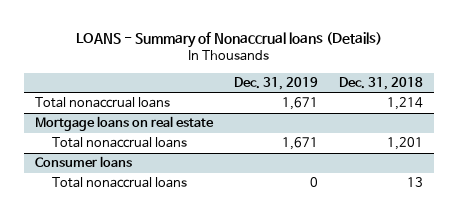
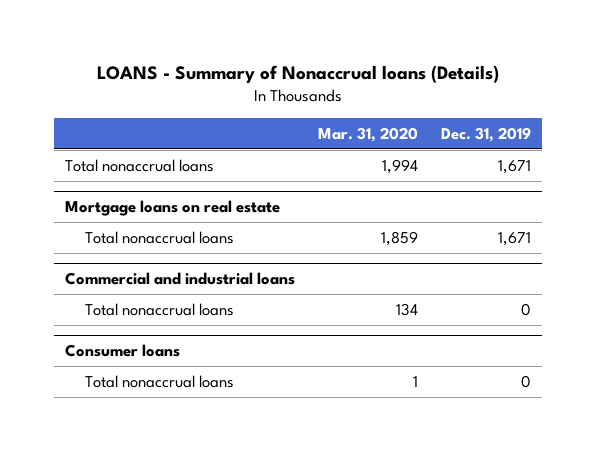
- | Dec. 31, 2019 | Dec. 31, 2018
+ | Mar. 31, 2020 | Dec. 31, 2019
+ Commercial and industrial loans
+ Total nonaccrual loans | 134 | 0

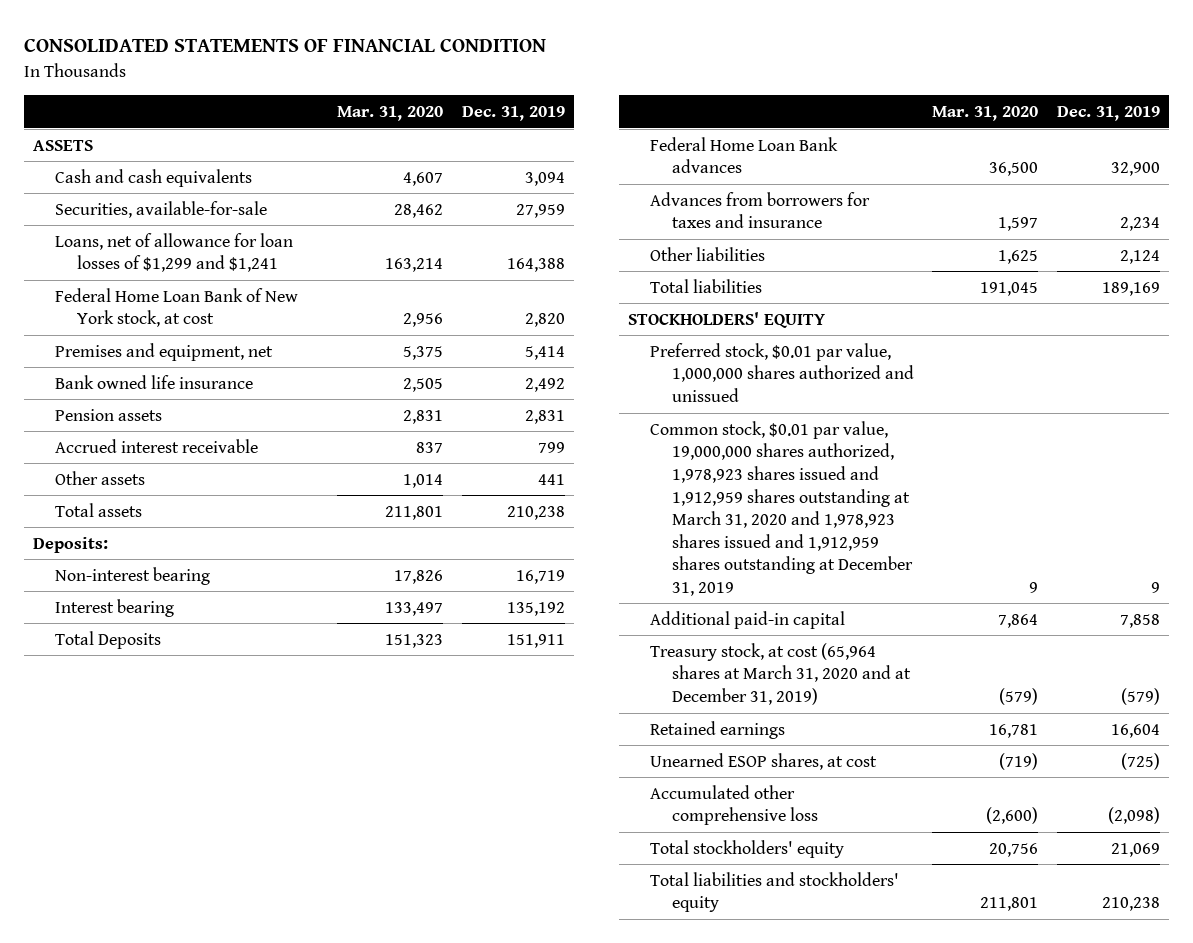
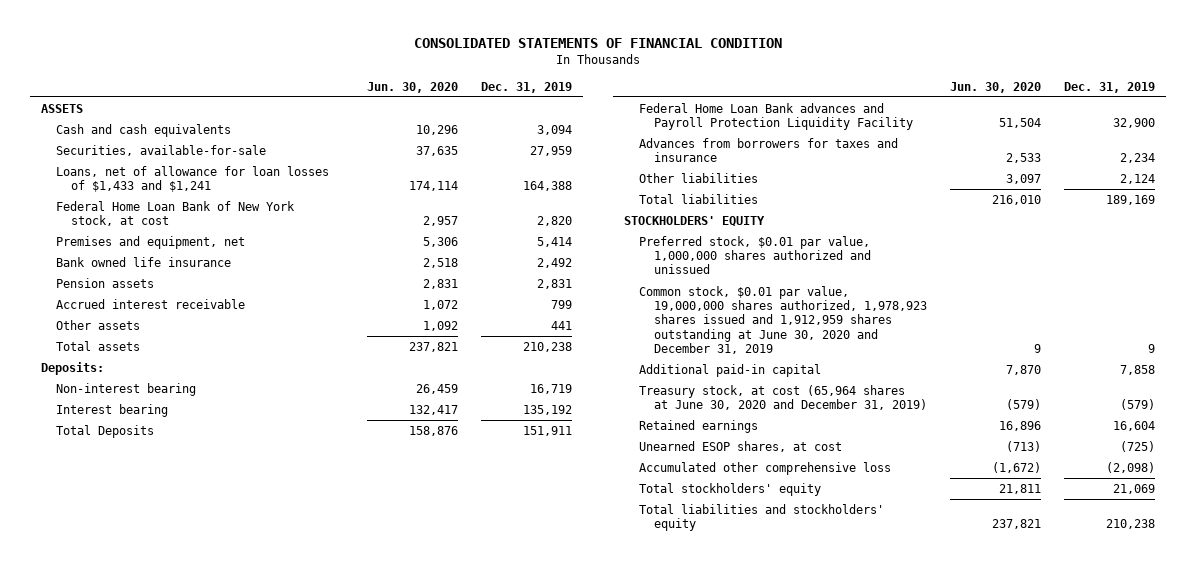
- | Mar. 31, 2020 | Dec. 31, 2019
+ | Jun. 30, 2020 | Dec. 31, 2019
- Loans, net of allowance for loan losses of $1,299 and $1,241 | 163,214 | 164,388
+ Loans, net of allowance for loan losses of $1,433 and $1,241 | 174,114 | 164,388
- Federal Home Loan Bank advances | 36,500 | 32,900
+ Federal Home Loan Bank advances and Payroll Protection Liquidity Facility | 51,504 | 32,900
- Common stock, $0.01 par value, 19,000,000 shares authorized, 1,978,923 shares issued and 1,912,959 shares outstanding at March 31, 2020 and 1,978,923 shares issued and 1,912,959 shares outstanding at December 31, 2019 | 9 | 9
+ Common stock, $0.01 par value, 19,000,000 shares authorized, 1,978,923 shares issued and 1,912,959 shares outstanding at June 30, 2020 and December 31, 2019 | 9 | 9
- Treasury stock, at cost (65,964 shares at March 31, 2020 and at December 31, 2019) | (579) | (579)
+ Treasury stock, at cost (65,964 shares at June 30, 2020 and December 31, 2019) | (579) | (579)

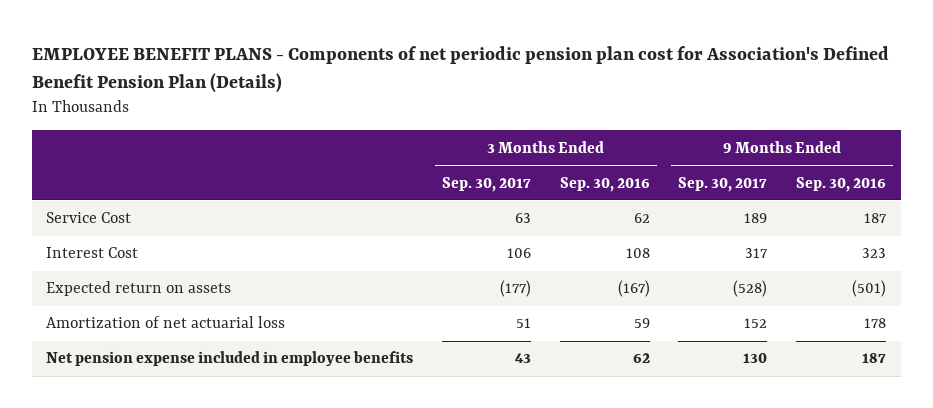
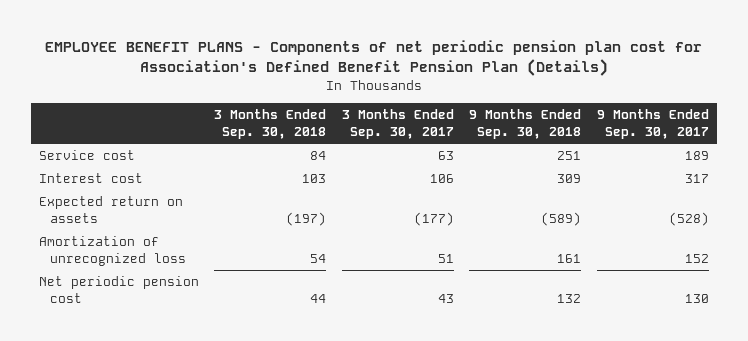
- | 3 Months Ended Sep. 30, 2017 | 3 Months Ended Sep. 30, 2016 | 9 Months Ended Sep. 30, 2017 | 9 Months Ended Sep. 30, 2016
+ | 3 Months Ended Sep. 30, 2018 | 3 Months Ended Sep. 30, 2017 | 9 Months Ended Sep. 30, 2018 | 9 Months Ended Sep. 30, 2017
- Service Cost | 63 | 62 | 189 | 187
- Interest Cost | 106 | 108 | 317 | 323
+ Service cost | 84 | 63 | 251 | 189
+ Interest cost | 103 | 106 | 309 | 317
- Amortization of net actuarial loss | 51 | 59 | 152 | 178
- Net pension expense included in employee benefits | 43 | 62 | 130 | 187
+ Amortization of unrecognized loss | 54 | 51 | 161 | 152
+ Net periodic pension cost | 44 | 43 | 132 | 130

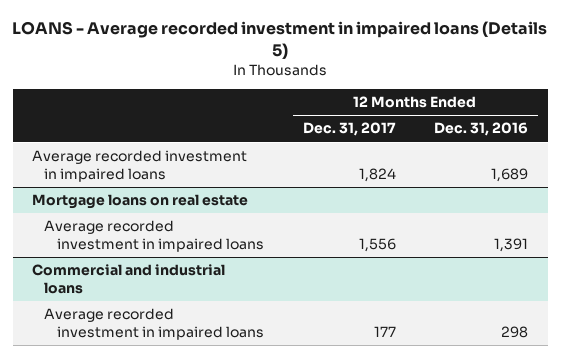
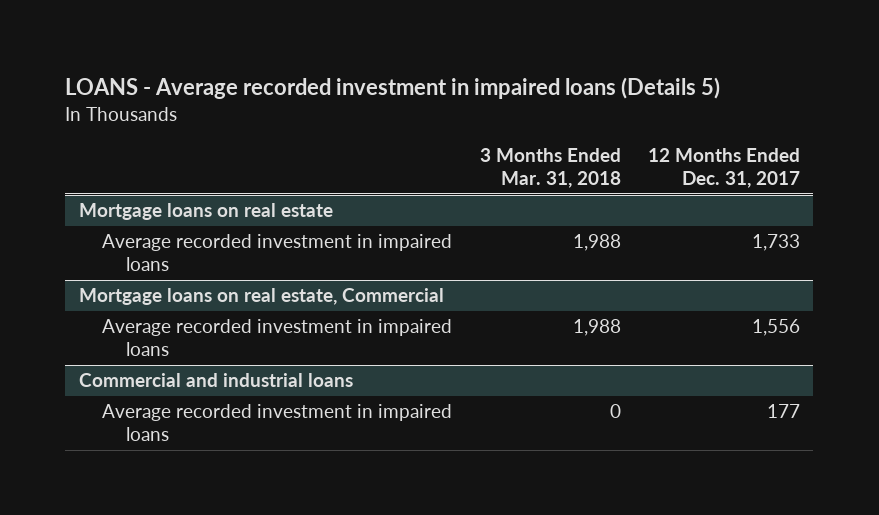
- | 12 Months Ended Dec. 31, 2017 | 12 Months Ended Dec. 31, 2016
+ | 3 Months Ended Mar. 31, 2018 | 12 Months Ended Dec. 31, 2017
- Average recorded investment in impaired loans | 1,824 | 1,689
@ Mortgage loans on real estate
+ Average recorded investment in impaired loans | 1,988 | 1,733
+ Mortgage loans on real estate, Commercial

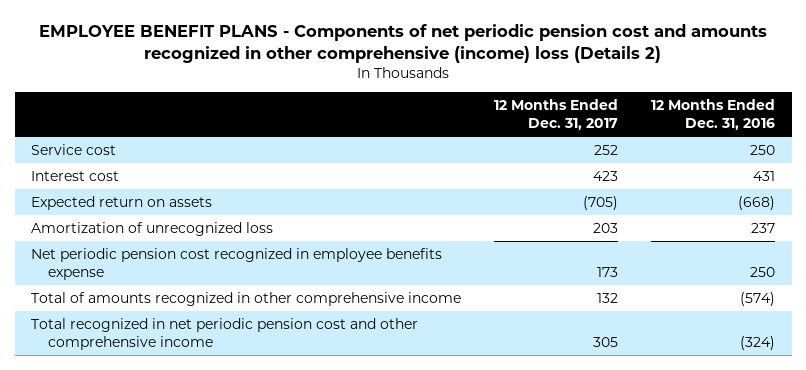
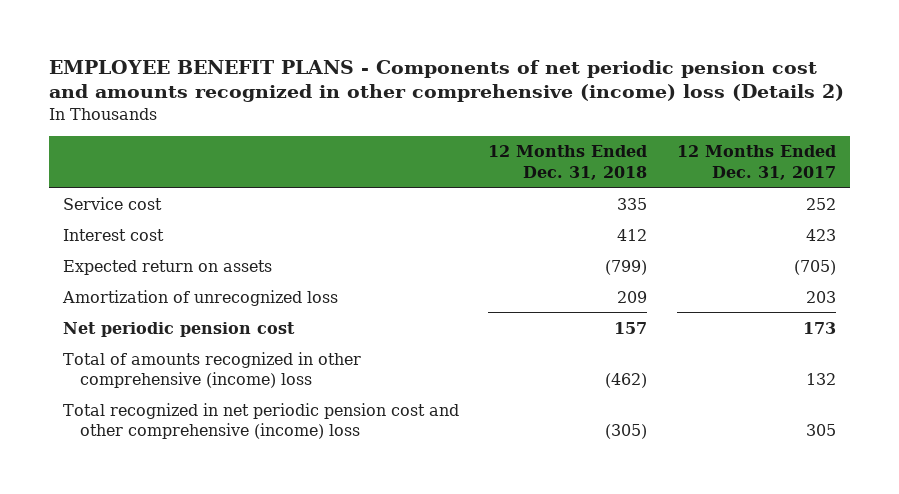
- | 12 Months Ended Dec. 31, 2017 | 12 Months Ended Dec. 31, 2016
+ | 12 Months Ended Dec. 31, 2018 | 12 Months Ended Dec. 31, 2017
- Net periodic pension cost recognized in employee benefits expense | 173 | 250
- Total of amounts recognized in other comprehensive income | 132 | (574)
- Total recognized in net periodic pension cost and other comprehensive income | 305 | (324)
+ Net periodic pension cost | 157 | 173
+ Total of amounts recognized in other comprehensive (income) loss | (462) | 132
+ Total recognized in net periodic pension cost and other comprehensive (income) loss | (305) | 305

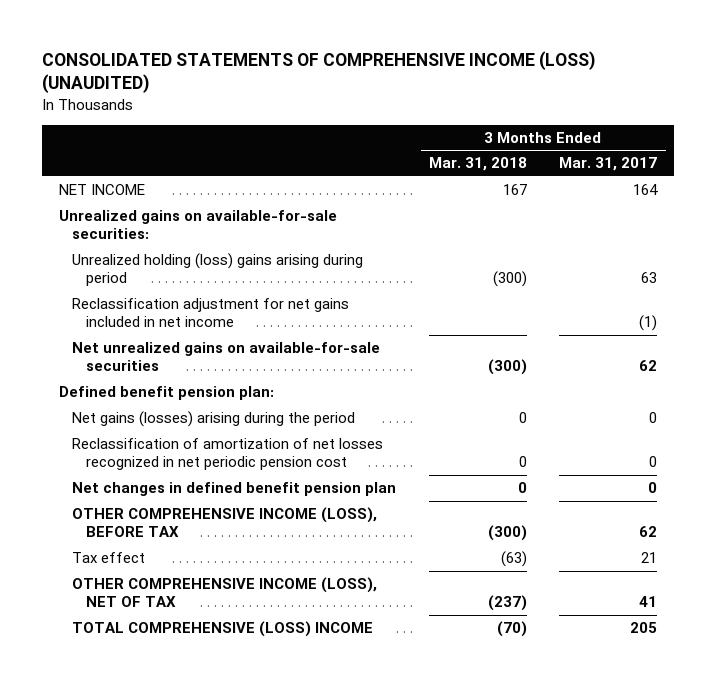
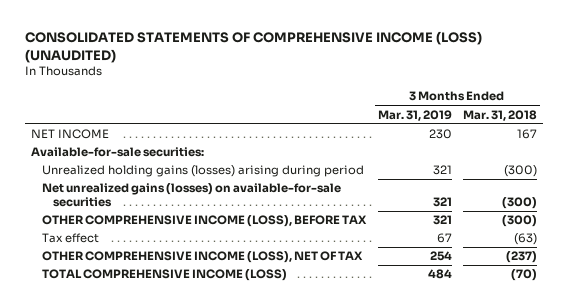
- | 3 Months Ended Mar. 31, 2018 | 3 Months Ended Mar. 31, 2017
+ | 3 Months Ended Mar. 31, 2019 | 3 Months Ended Mar. 31, 2018
- Unrealized gains on available-for-sale securities:
- Unrealized holding (loss) gains arising during period | (300) | 63
- Reclassification adjustment for net gains included in net income | | (1)
- Net unrealized gains on available-for-sale securities | (300) | 62
- Defined benefit pension plan:
- Net gains (losses) arising during the period | 0 | 0
- Reclassification of amortization of net losses recognized in net periodic pension cost | 0 | 0
- Net changes in defined benefit pension plan | 0 | 0
+ Available-for-sale securities:
+ Unrealized holding gains (losses) arising during period | 321 | (300)
+ Net unrealized gains (losses) on available-for-sale securities | 321 | (300)
- TOTAL COMPREHENSIVE (LOSS) INCOME | (70) | 205
+ TOTAL COMPREHENSIVE INCOME (LOSS) | 484 | (70)

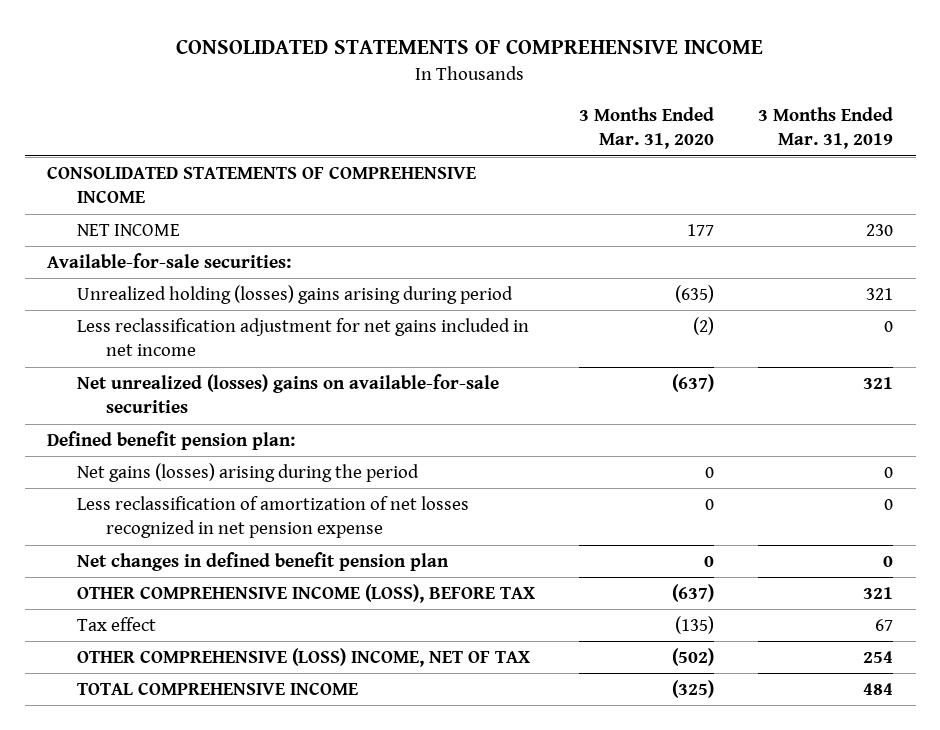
- CONSOLIDATED STATEMENTS OF COMPREHENSIVE INCOME (LOSS) (UNAUDITED)
+ CONSOLIDATED STATEMENTS OF COMPREHENSIVE INCOME
- | 3 Months Ended Mar. 31, 2019 | 3 Months Ended Mar. 31, 2018
+ | 3 Months Ended Mar. 31, 2020 | 3 Months Ended Mar. 31, 2019
+ CONSOLIDATED STATEMENTS OF COMPREHENSIVE INCOME
- Unrealized holding gains (losses) arising during period | 321 | (300)
- Net unrealized gains (losses) on available-for-sale securities | 321 | (300)
+ Unrealized holding (losses) gains arising during period | (635) | 321
+ Less reclassification adjustment for net gains included in net income | (2) | 0
+ Net unrealized (losses) gains on available-for-sale securities | (637) | 321
+ Defined benefit pension plan:
+ Net gains (losses) arising during the period | 0 | 0
+ Less reclassification of amortization of net losses recognized in net pension expense | 0 | 0
+ Net changes in defined benefit pension plan | 0 | 0
- OTHER COMPREHENSIVE INCOME (LOSS), NET OF TAX | 254 | (237)
- TOTAL COMPREHENSIVE INCOME (LOSS) | 484 | (70)
+ OTHER COMPREHENSIVE (LOSS) INCOME, NET OF TAX | (502) | 254
+ TOTAL COMPREHENSIVE INCOME | (325) | 484

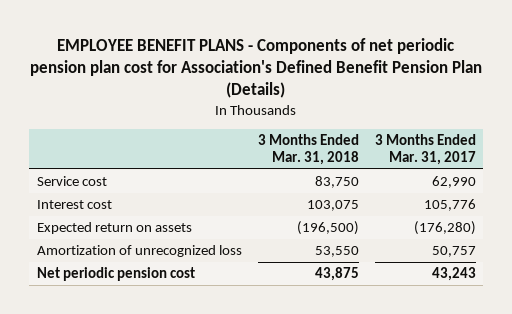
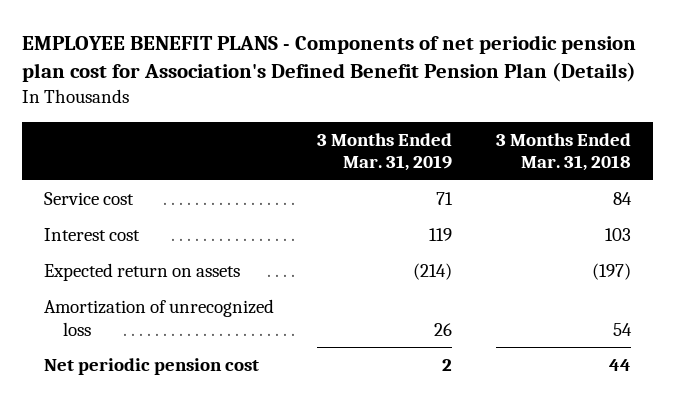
- | 3 Months Ended Mar. 31, 2018 | 3 Months Ended Mar. 31, 2017
+ | 3 Months Ended Mar. 31, 2019 | 3 Months Ended Mar. 31, 2018
- Service cost | 83,750 | 62,990
- Interest cost | 103,075 | 105,776
- Expected return on assets | (196,500) | (176,280)
- Amortization of unrecognized loss | 53,550 | 50,757
- Net periodic pension cost | 43,875 | 43,243
+ Service cost | 71 | 84
+ Interest cost | 119 | 103
+ Expected return on assets | (214) | (197)
+ Amortization of unrecognized loss | 26 | 54
+ Net periodic pension cost | 2 | 44

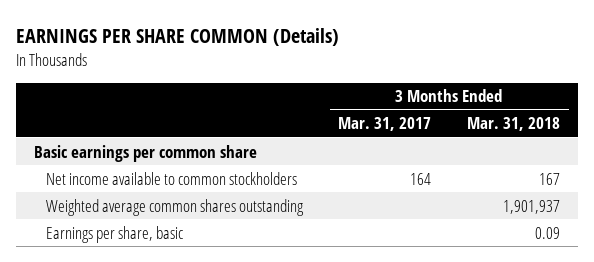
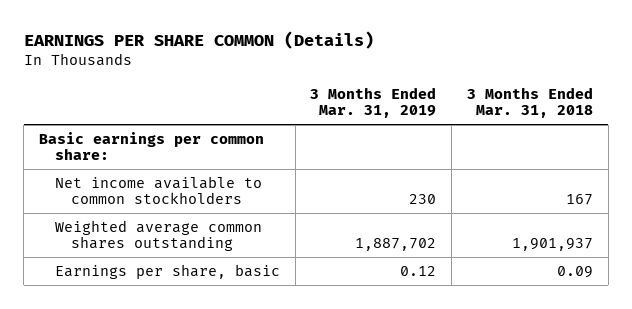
- | 3 Months Ended Mar. 31, 2017 | 3 Months Ended Mar. 31, 2018
+ | 3 Months Ended Mar. 31, 2019 | 3 Months Ended Mar. 31, 2018
- Basic earnings per common share
+ Basic earnings per common share:

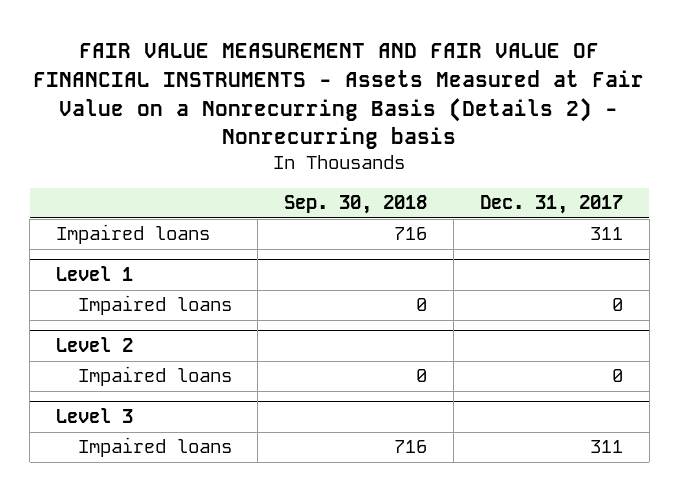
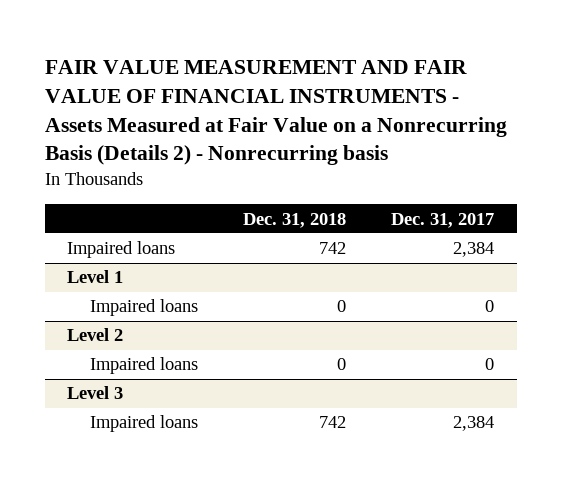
- | Sep. 30, 2018 | Dec. 31, 2017
+ | Dec. 31, 2018 | Dec. 31, 2017
- Impaired loans | 716 | 311
+ Impaired loans | 742 | 2,384
@ Level 3
- Impaired loans | 716 | 311
+ Impaired loans | 742 | 2,384

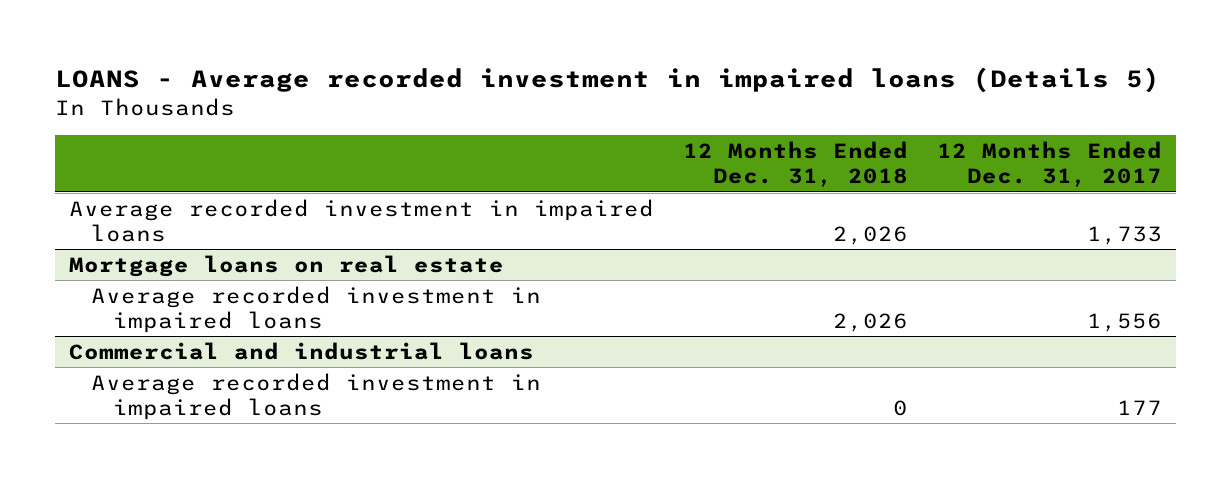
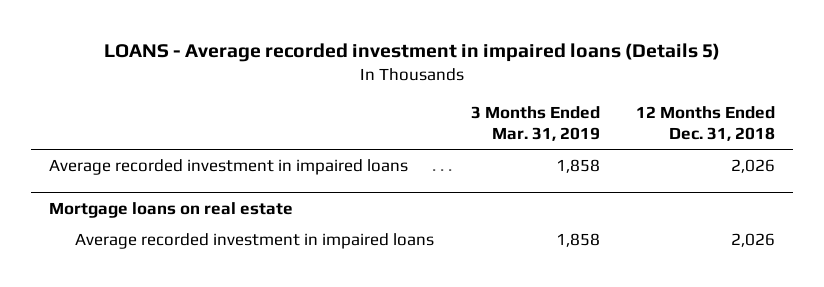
- | 12 Months Ended Dec. 31, 2018 | 12 Months Ended Dec. 31, 2017
+ | 3 Months Ended Mar. 31, 2019 | 12 Months Ended Dec. 31, 2018
- Commercial and industrial loans
- Average recorded investment in impaired loans | 0 | 177

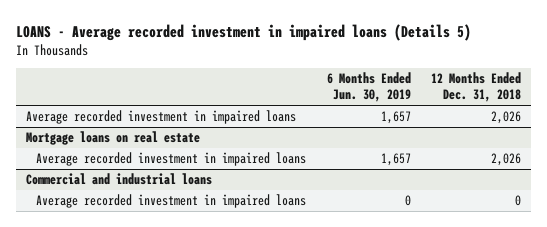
- | 3 Months Ended Mar. 31, 2019 | 12 Months Ended Dec. 31, 2018
+ | 6 Months Ended Jun. 30, 2019 | 12 Months Ended Dec. 31, 2018
+ Commercial and industrial loans
+ Average recorded investment in impaired loans | 0 | 0

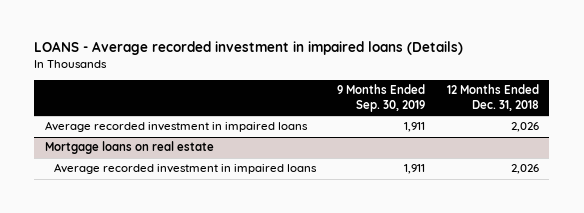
- LOANS - Average recorded investment in impaired loans (Details 5)
+ LOANS - Average recorded investment in impaired loans (Details)
- | 6 Months Ended Jun. 30, 2019 | 12 Months Ended Dec. 31, 2018
+ | 9 Months Ended Sep. 30, 2019 | 12 Months Ended Dec. 31, 2018
- Commercial and industrial loans
- Average recorded investment in impaired loans | 0 | 0

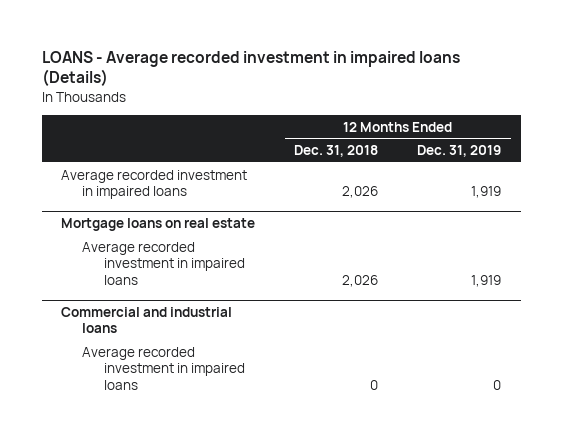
- | 9 Months Ended Sep. 30, 2019 | 12 Months Ended Dec. 31, 2018
+ | 12 Months Ended Dec. 31, 2018 | 12 Months Ended Dec. 31, 2019
+ Commercial and industrial loans
+ Average recorded investment in impaired loans | 0 | 0

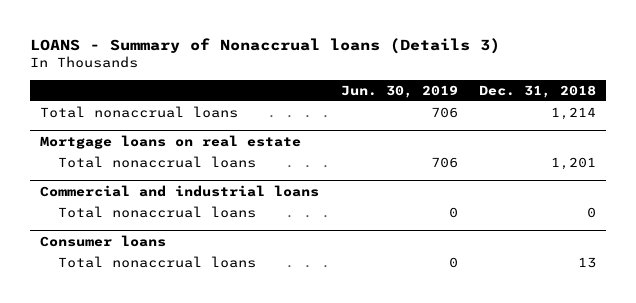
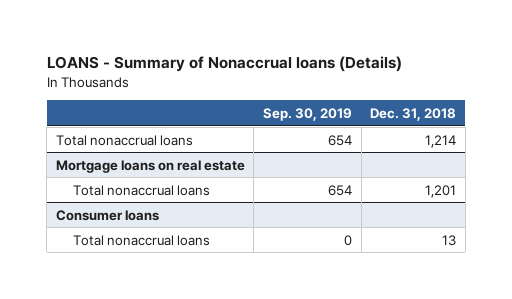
- LOANS - Summary of Nonaccrual loans (Details 3)
+ LOANS - Summary of Nonaccrual loans (Details)
- | Jun. 30, 2019 | Dec. 31, 2018
+ | Sep. 30, 2019 | Dec. 31, 2018
- Commercial and industrial loans
- Total nonaccrual loans | 0 | 0

